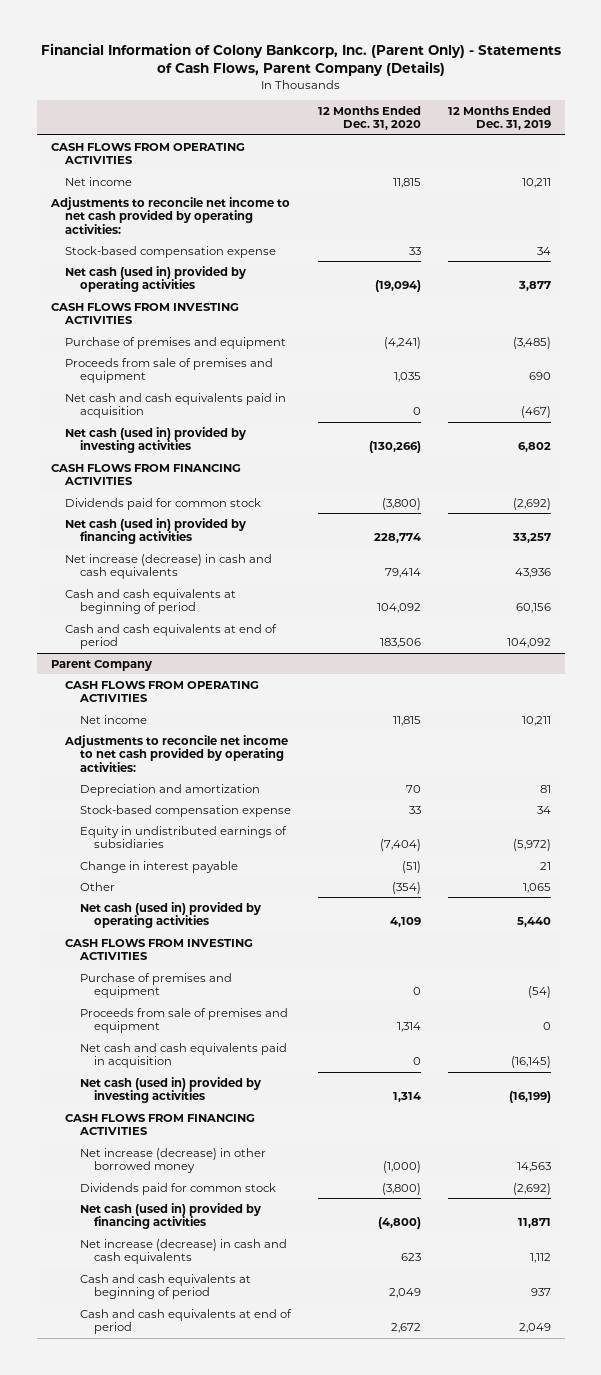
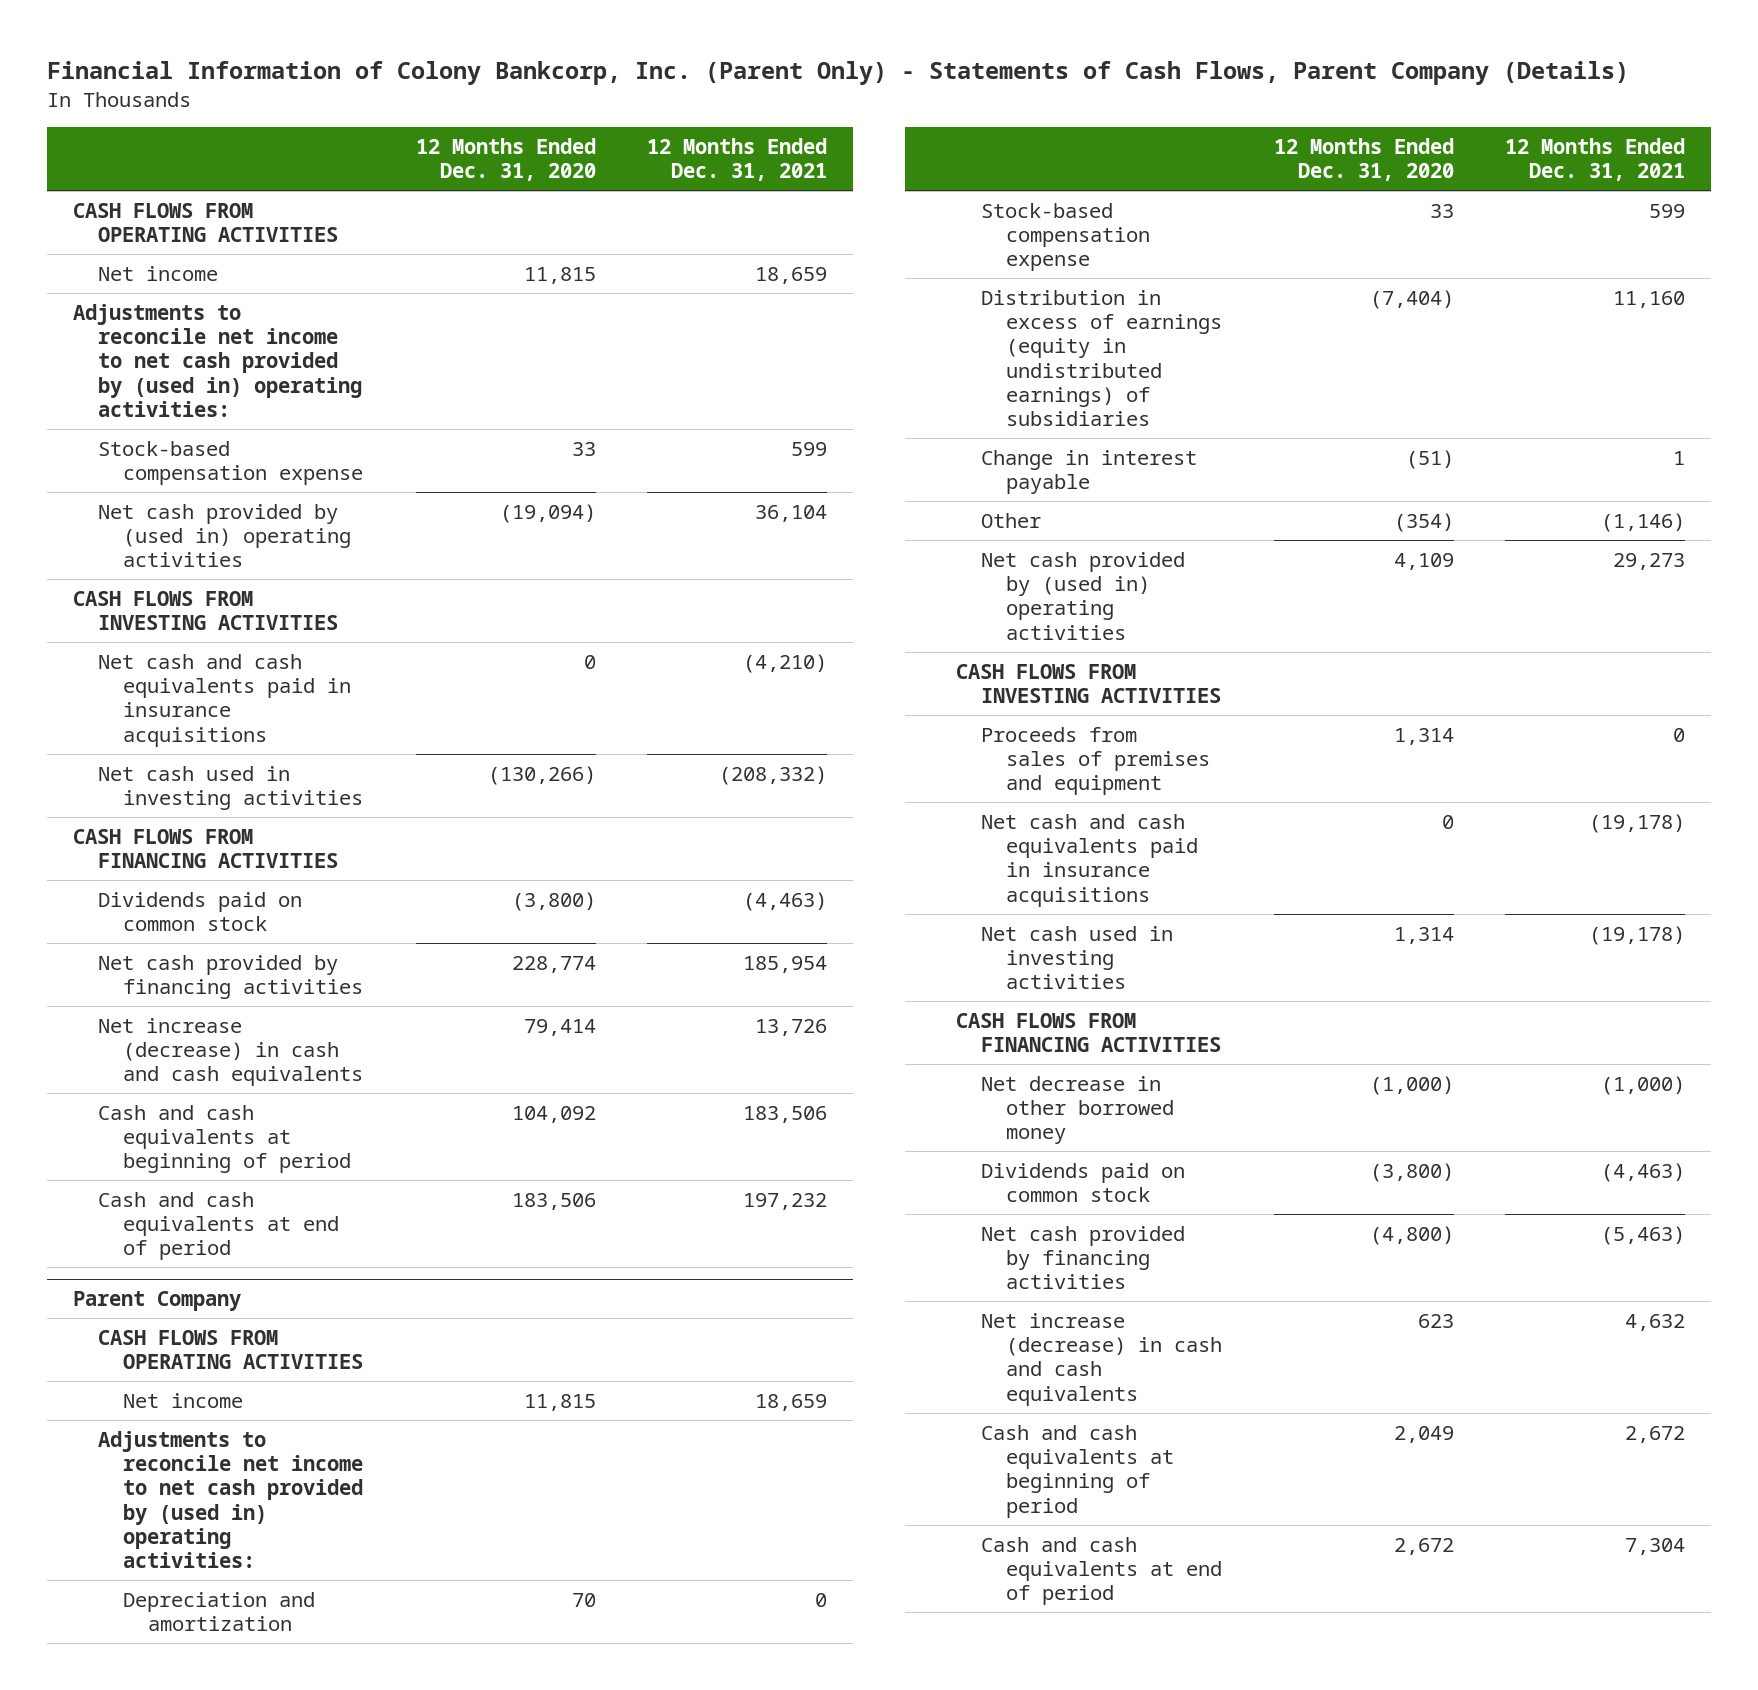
- | 12 Months Ended Dec. 31, 2020 | 12 Months Ended Dec. 31, 2019
+ | 12 Months Ended Dec. 31, 2020 | 12 Months Ended Dec. 31, 2021
- Adjustments to reconcile net income to net cash provided by operating activities:
+ Adjustments to reconcile net income to net cash provided by (used in) operating activities:
- Net cash (used in) provided by operating activities | (19,094) | 3,877
+ Net cash provided by (used in) operating activities | (19,094) | 36,104
- Purchase of premises and equipment | (4,241) | (3,485)
- Proceeds from sale of premises and equipment | 1,035 | 690
- Net cash and cash equivalents paid in acquisition | 0 | (467)
- Net cash (used in) provided by investing activities | (130,266) | 6,802
+ Net cash and cash equivalents paid in insurance acquisitions | 0 | (4,210)
+ Net cash used in investing activities | (130,266) | (208,332)
- Dividends paid for common stock | (3,800) | (2,692)
- Net cash (used in) provided by financing activities | 228,774 | 33,257
+ Dividends paid on common stock | (3,800) | (4,463)
+ Net cash provided by financing activities | 228,774 | 185,954
@ Parent Company
- Adjustments to reconcile net income to net cash provided by operating activities:
+ Adjustments to reconcile net income to net cash provided by (used in) operating activities:
- Equity in undistributed earnings of subsidiaries | (7,404) | (5,972)
+ Distribution in excess of earnings (equity in undistributed earnings) of subsidiaries | (7,404) | 11,160
- Net cash (used in) provided by operating activities | 4,109 | 5,440
+ Net cash provided by (used in) operating activities | 4,109 | 29,273
- Purchase of premises and equipment | 0 | (54)
- Proceeds from sale of premises and equipment | 1,314 | 0
- Net cash and cash equivalents paid in acquisition | 0 | (16,145)
- Net cash (used in) provided by investing activities | 1,314 | (16,199)
+ Proceeds from sales of premises and equipment | 1,314 | 0
+ Net cash and cash equivalents paid in insurance acquisitions | 0 | (19,178)
+ Net cash used in investing activities | 1,314 | (19,178)
- Net increase (decrease) in other borrowed money | (1,000) | 14,563
- Dividends paid for common stock | (3,800) | (2,692)
- Net cash (used in) provided by financing activities | (4,800) | 11,871
+ Net decrease in other borrowed money | (1,000) | (1,000)
+ Dividends paid on common stock | (3,800) | (4,463)
+ Net cash provided by financing activities | (4,800) | (5,463)

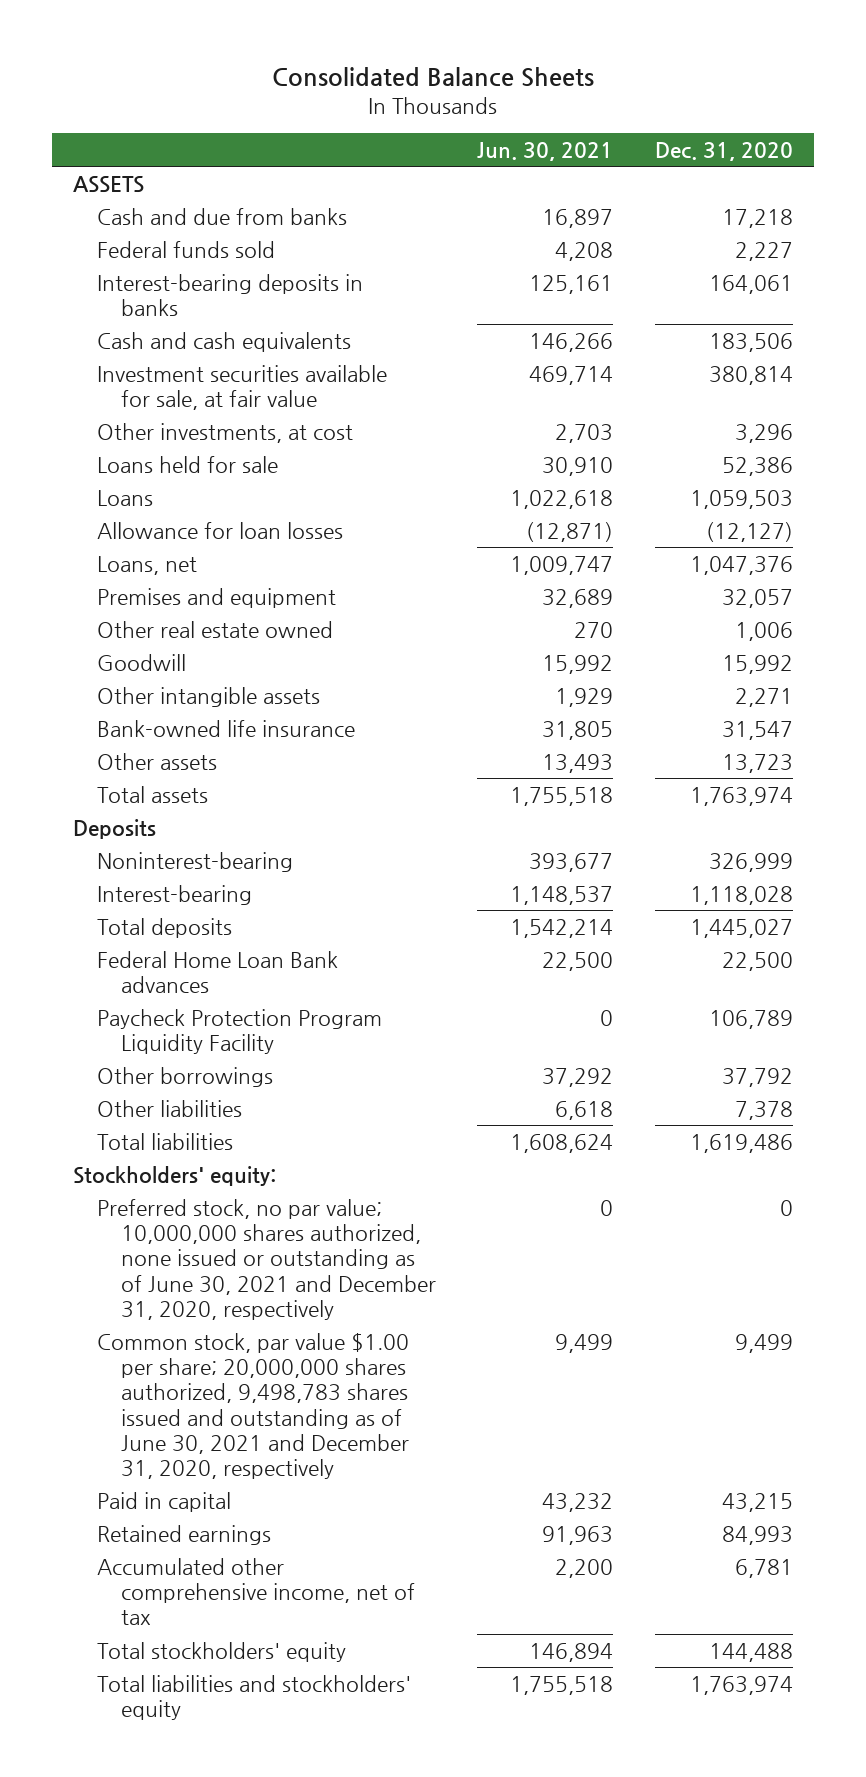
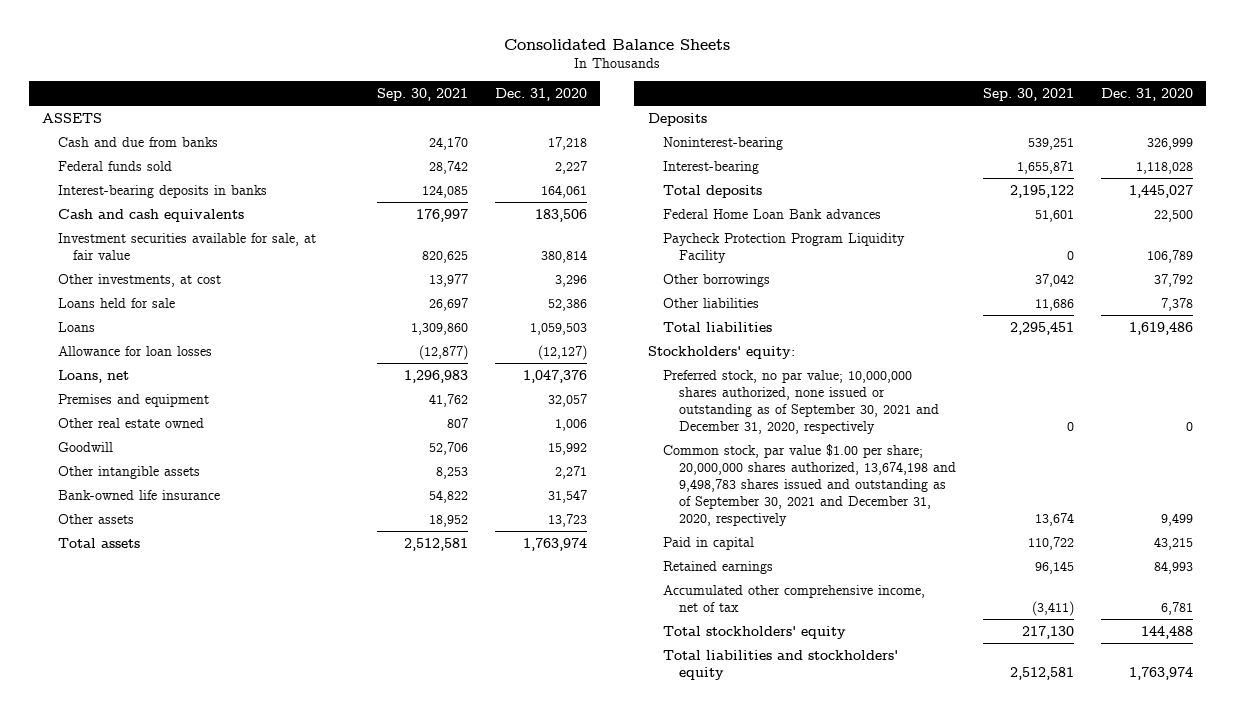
- | Jun. 30, 2021 | Dec. 31, 2020
+ | Sep. 30, 2021 | Dec. 31, 2020
- Preferred stock, no par value; 10,000,000 shares authorized, none issued or outstanding as of June 30, 2021 and December 31, 2020, respectively | 0 | 0
- Common stock, par value $1.00 per share; 20,000,000 shares authorized, 9,498,783 shares issued and outstanding as of June 30, 2021 and December 31, 2020, respectively | 9,499 | 9,499
+ Preferred stock, no par value; 10,000,000 shares authorized, none issued or outstanding as of September 30, 2021 and December 31, 2020, respectively | 0 | 0
+ Common stock, par value $1.00 per share; 20,000,000 shares authorized, 13,674,198 and 9,498,783 shares issued and outstanding as of September 30, 2021 and December 31, 2020, respectively | 13,674 | 9,499

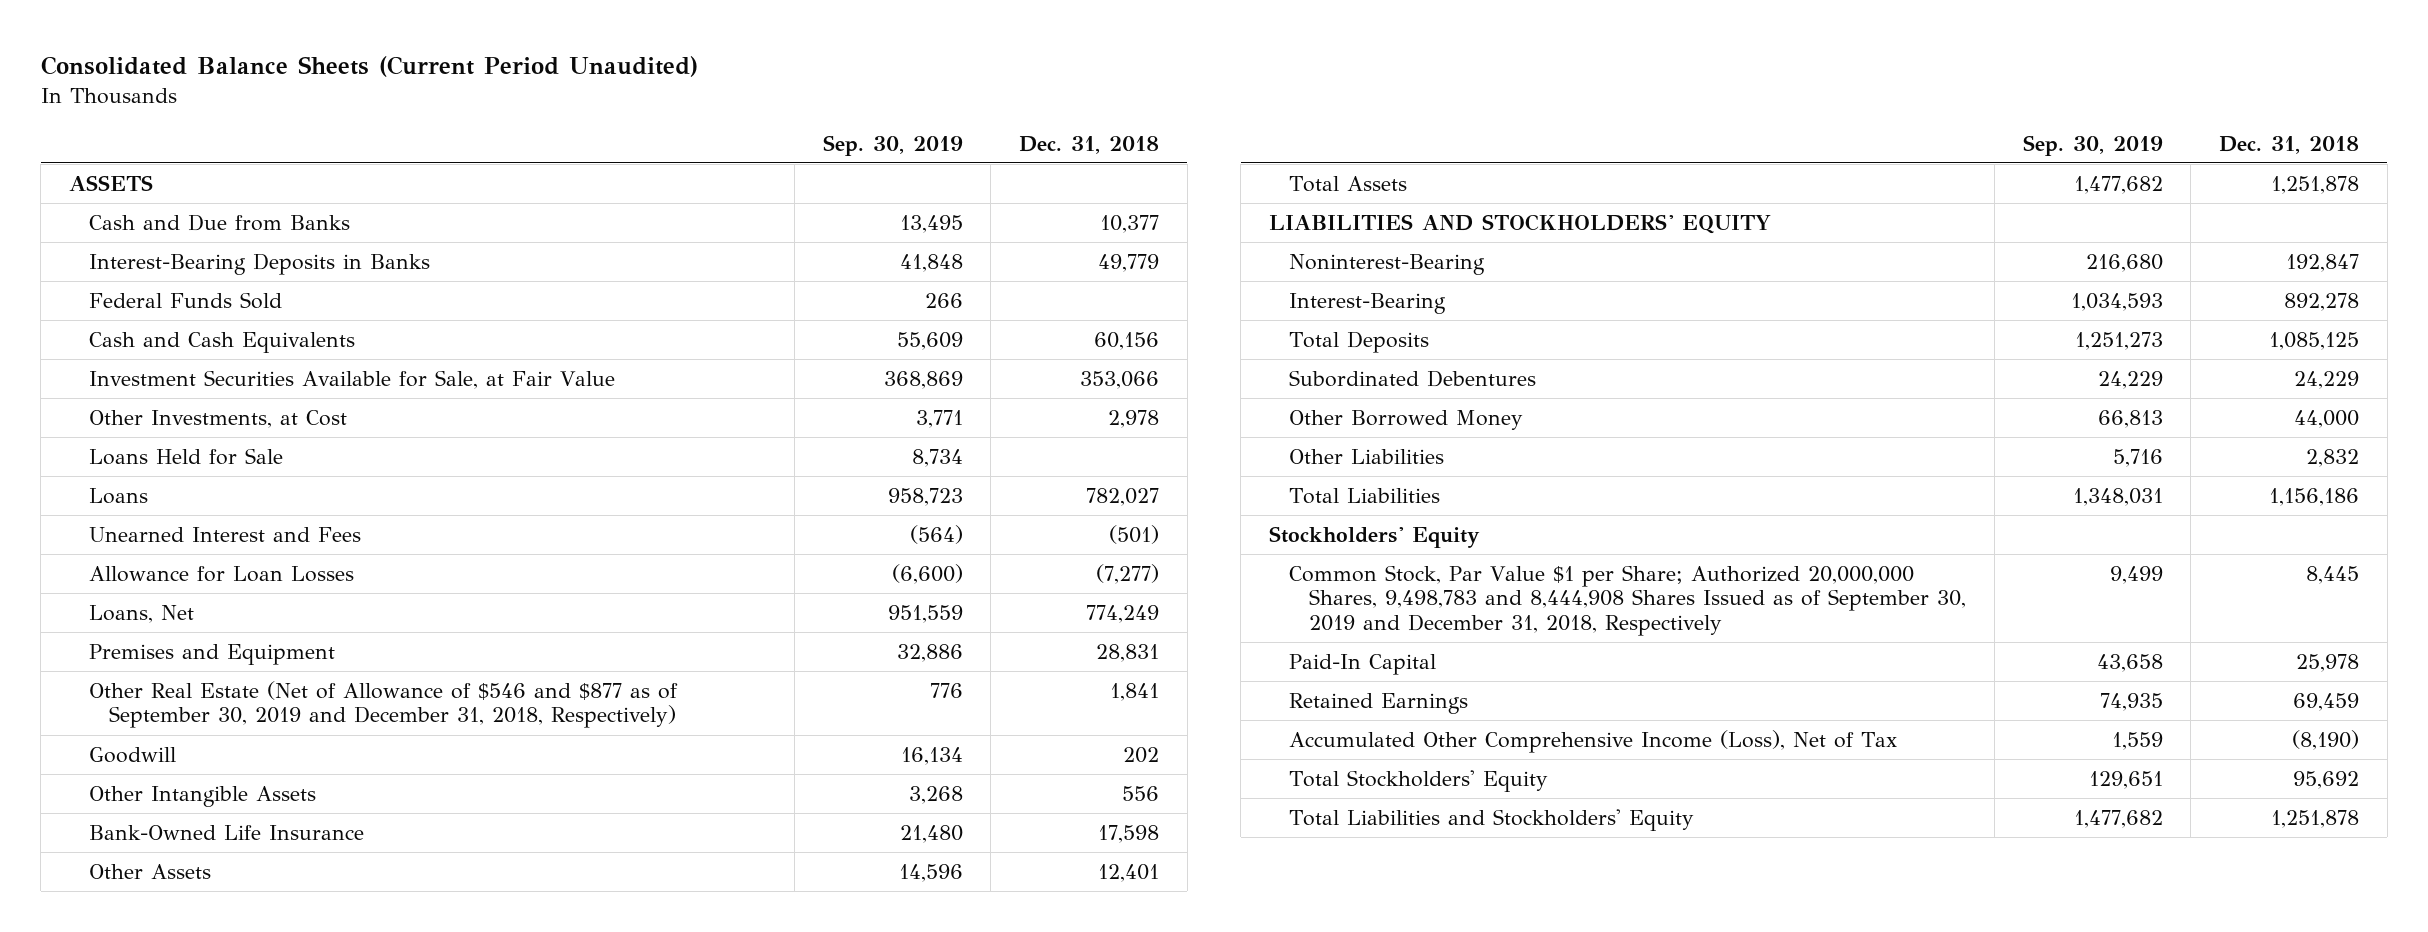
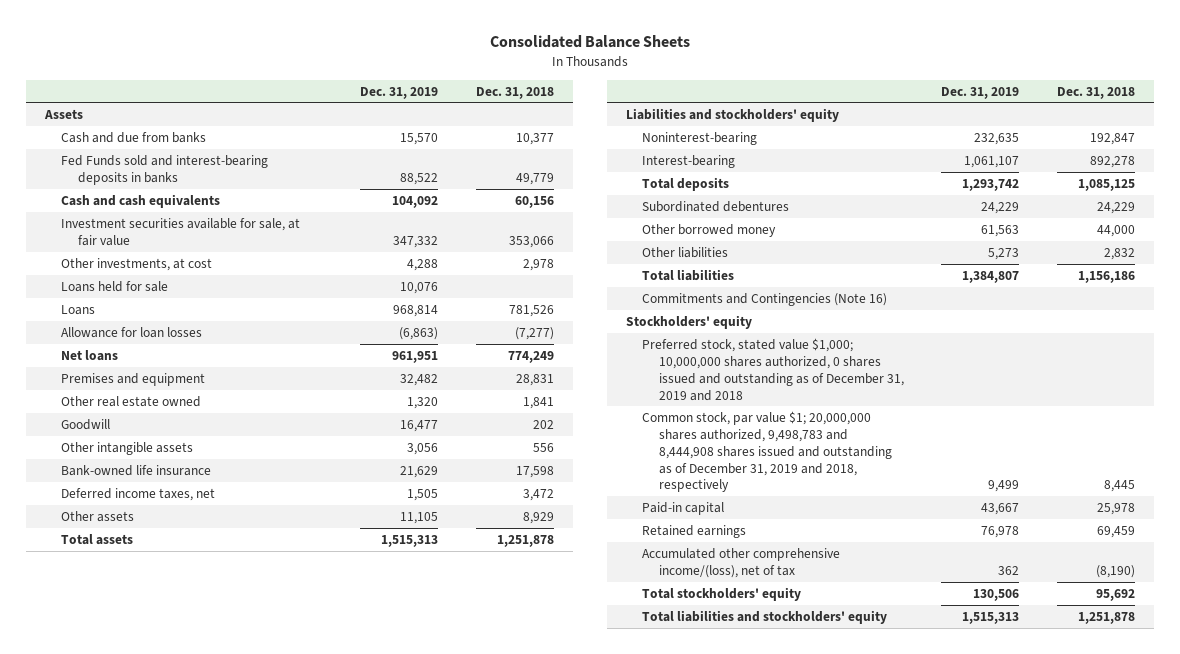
- Consolidated Balance Sheets (Current Period Unaudited)
+ Consolidated Balance Sheets
- | Sep. 30, 2019 | Dec. 31, 2018
+ | Dec. 31, 2019 | Dec. 31, 2018
- ASSETS
- Cash and Due from Banks | 13,495 | 10,377
- Interest-Bearing Deposits in Banks | 41,848 | 49,779
- Federal Funds Sold | 266 |
- Cash and Cash Equivalents | 55,609 | 60,156
- Investment Securities Available for Sale, at Fair Value | 368,869 | 353,066
- Other Investments, at Cost | 3,771 | 2,978
- Loans Held for Sale | 8,734 |
- Loans | 958,723 | 782,027
- Unearned Interest and Fees | (564) | (501)
- Allowance for Loan Losses | (6,600) | (7,277)
- Loans, Net | 951,559 | 774,249
- Premises and Equipment | 32,886 | 28,831
- Other Real Estate (Net of Allowance of $546 and $877 as of September 30, 2019 and December 31, 2018, Respectively) | 776 | 1,841
+ Assets
+ Cash and due from banks | 15,570 | 10,377
+ Fed Funds sold and interest-bearing deposits in banks | 88,522 | 49,779
+ Cash and cash equivalents | 104,092 | 60,156
+ Investment securities available for sale, at fair value | 347,332 | 353,066
+ Other investments, at cost | 4,288 | 2,978
+ Loans held for sale | 10,076 |
+ Loans | 968,814 | 781,526
+ Allowance for loan losses | (6,863) | (7,277)
+ Net loans | 961,951 | 774,249
+ Premises and equipment | 32,482 | 28,831
+ Other real estate owned | 1,320 | 1,841
- Other Intangible Assets | 3,268 | 556
- Bank-Owned Life Insurance | 21,480 | 17,598
- Other Assets | 14,596 | 12,401
- Total Assets | 1,477,682 | 1,251,878
- LIABILITIES AND STOCKHOLDERS' EQUITY
- Noninterest-Bearing | 216,680 | 192,847
- Interest-Bearing | 1,034,593 | 892,278
- Total Deposits | 1,251,273 | 1,085,125
- Subordinated Debentures | 24,229 | 24,229
- Other Borrowed Money | 66,813 | 44,000
- Other Liabilities | 5,716 | 2,832
- Total Liabilities | 1,348,031 | 1,156,186
- Stockholders' Equity
- Common Stock, Par Value $1 per Share; Authorized 20,000,000 Shares, 9,498,783 and 8,444,908 Shares Issued as of September 30, 2019 and December 31, 2018, Respectively | 9,499 | 8,445
- Paid-In Capital | 43,658 | 25,978
- Retained Earnings | 74,935 | 69,459
- Accumulated Other Comprehensive Income (Loss), Net of Tax | 1,559 | (8,190)
- Total Stockholders' Equity | 129,651 | 95,692
- Total Liabilities and Stockholders' Equity | 1,477,682 | 1,251,878
+ Other intangible assets | 3,056 | 556
+ Bank-owned life insurance | 21,629 | 17,598
+ Deferred income taxes, net | 1,505 | 3,472
+ Other assets | 11,105 | 8,929
+ Total assets | 1,515,313 | 1,251,878
+ Liabilities and stockholders' equity
+ Noninterest-bearing | 232,635 | 192,847
+ Interest-bearing | 1,061,107 | 892,278
+ Total deposits | 1,293,742 | 1,085,125
+ Subordinated debentures | 24,229 | 24,229
+ Other borrowed money | 61,563 | 44,000
+ Other liabilities | 5,273 | 2,832
+ Total liabilities | 1,384,807 | 1,156,186
+ Commitments and Contingencies (Note 16)
+ Stockholders' equity
+ Preferred stock, stated value $1,000; 10,000,000 shares authorized, 0 shares issued and outstanding as of December 31, 2019 and 2018
+ Common stock, par value $1; 20,000,000 shares authorized, 9,498,783 and 8,444,908 shares issued and outstanding as of December 31, 2019 and 2018, respectively | 9,499 | 8,445
+ Paid-in capital | 43,667 | 25,978
+ Retained earnings | 76,978 | 69,459
+ Accumulated other comprehensive income/(loss), net of tax | 362 | (8,190)
+ Total stockholders' equity | 130,506 | 95,692
+ Total liabilities and stockholders' equity | 1,515,313 | 1,251,878

